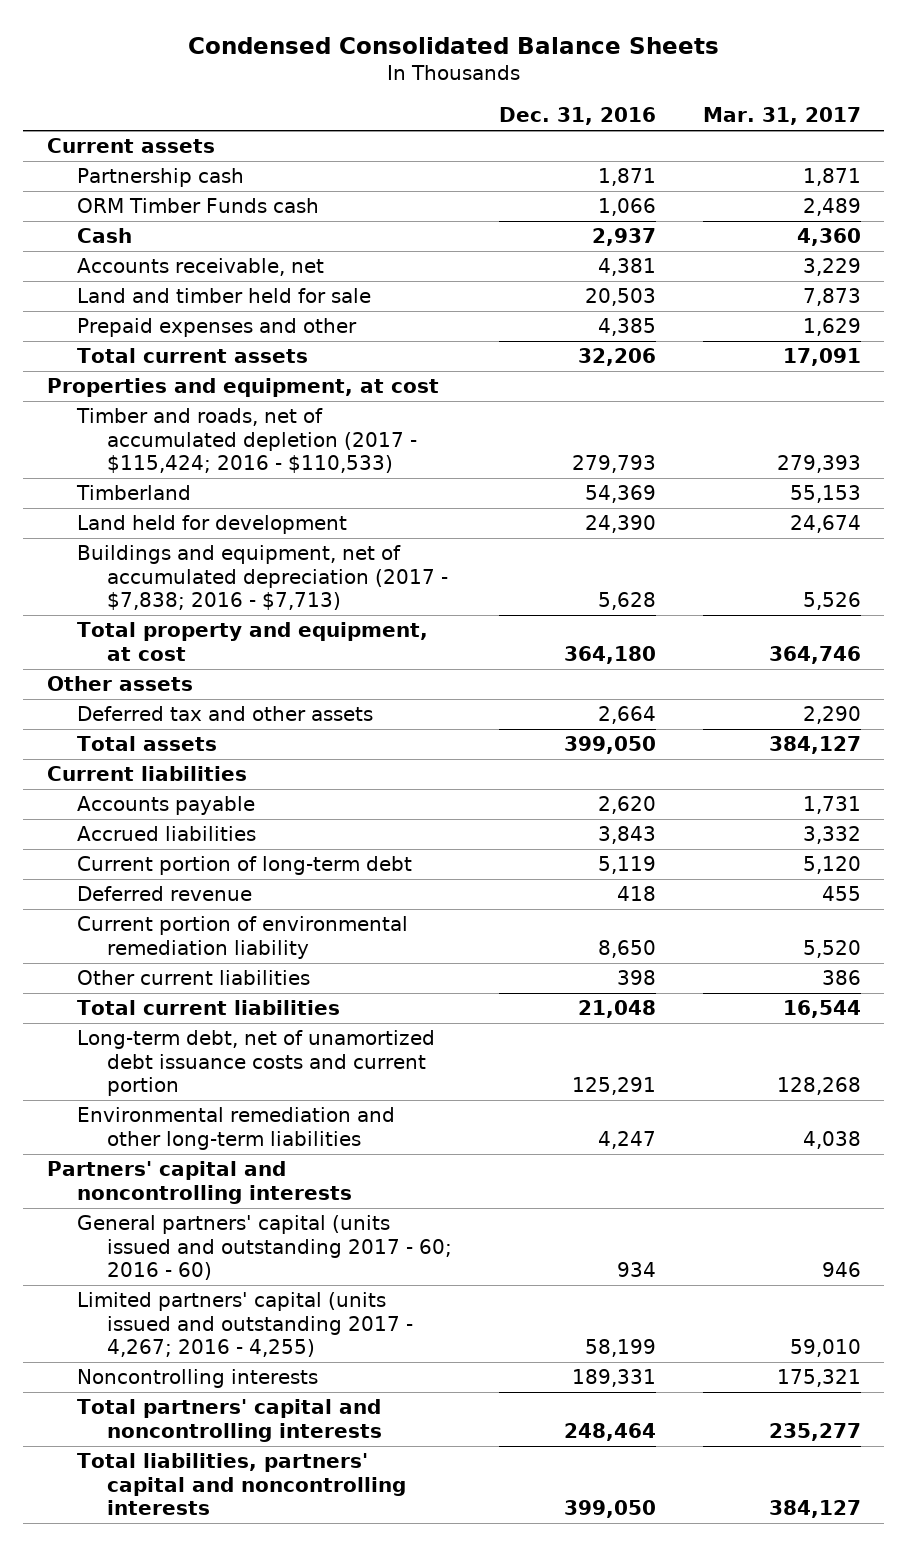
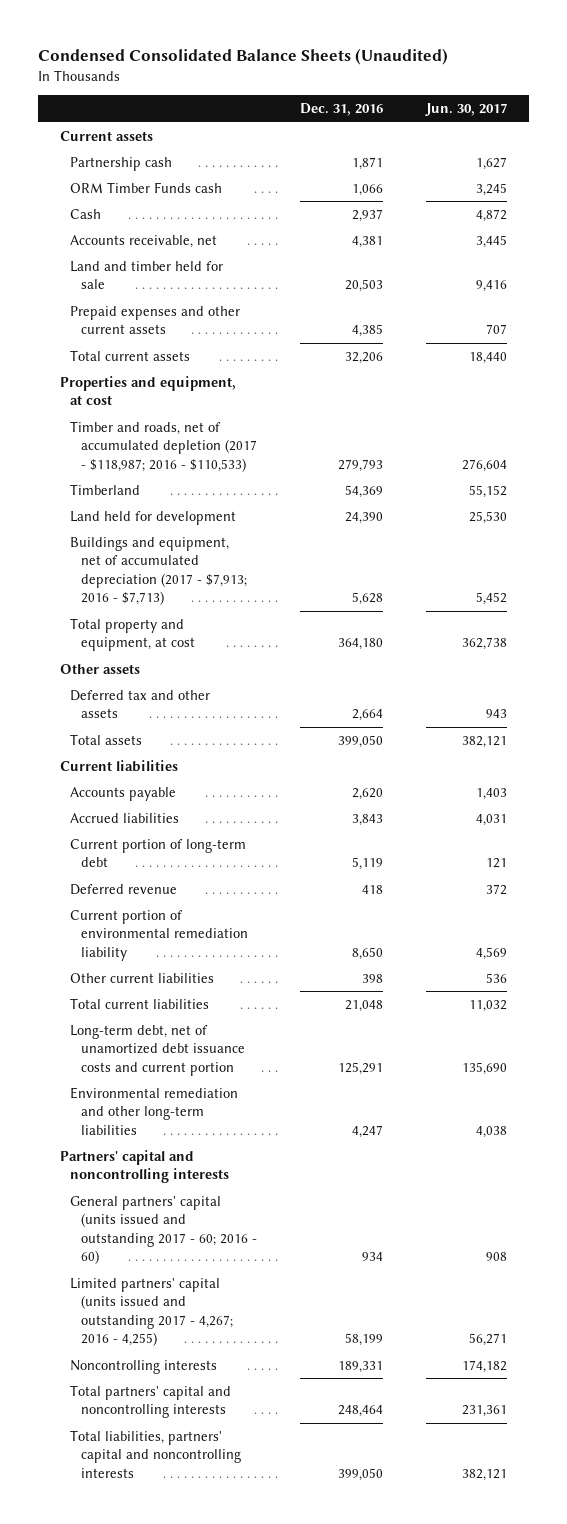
- Condensed Consolidated Balance Sheets
+ Condensed Consolidated Balance Sheets (Unaudited)
- | Dec. 31, 2016 | Mar. 31, 2017
+ | Dec. 31, 2016 | Jun. 30, 2017
- Prepaid expenses and other | 4,385 | 1,629
+ Prepaid expenses and other current assets | 4,385 | 707
- Timber and roads, net of accumulated depletion (2017 - $115,424; 2016 - $110,533) | 279,793 | 279,393
+ Timber and roads, net of accumulated depletion (2017 - $118,987; 2016 - $110,533) | 279,793 | 276,604
- Buildings and equipment, net of accumulated depreciation (2017 - $7,838; 2016 - $7,713) | 5,628 | 5,526
+ Buildings and equipment, net of accumulated depreciation (2017 - $7,913; 2016 - $7,713) | 5,628 | 5,452

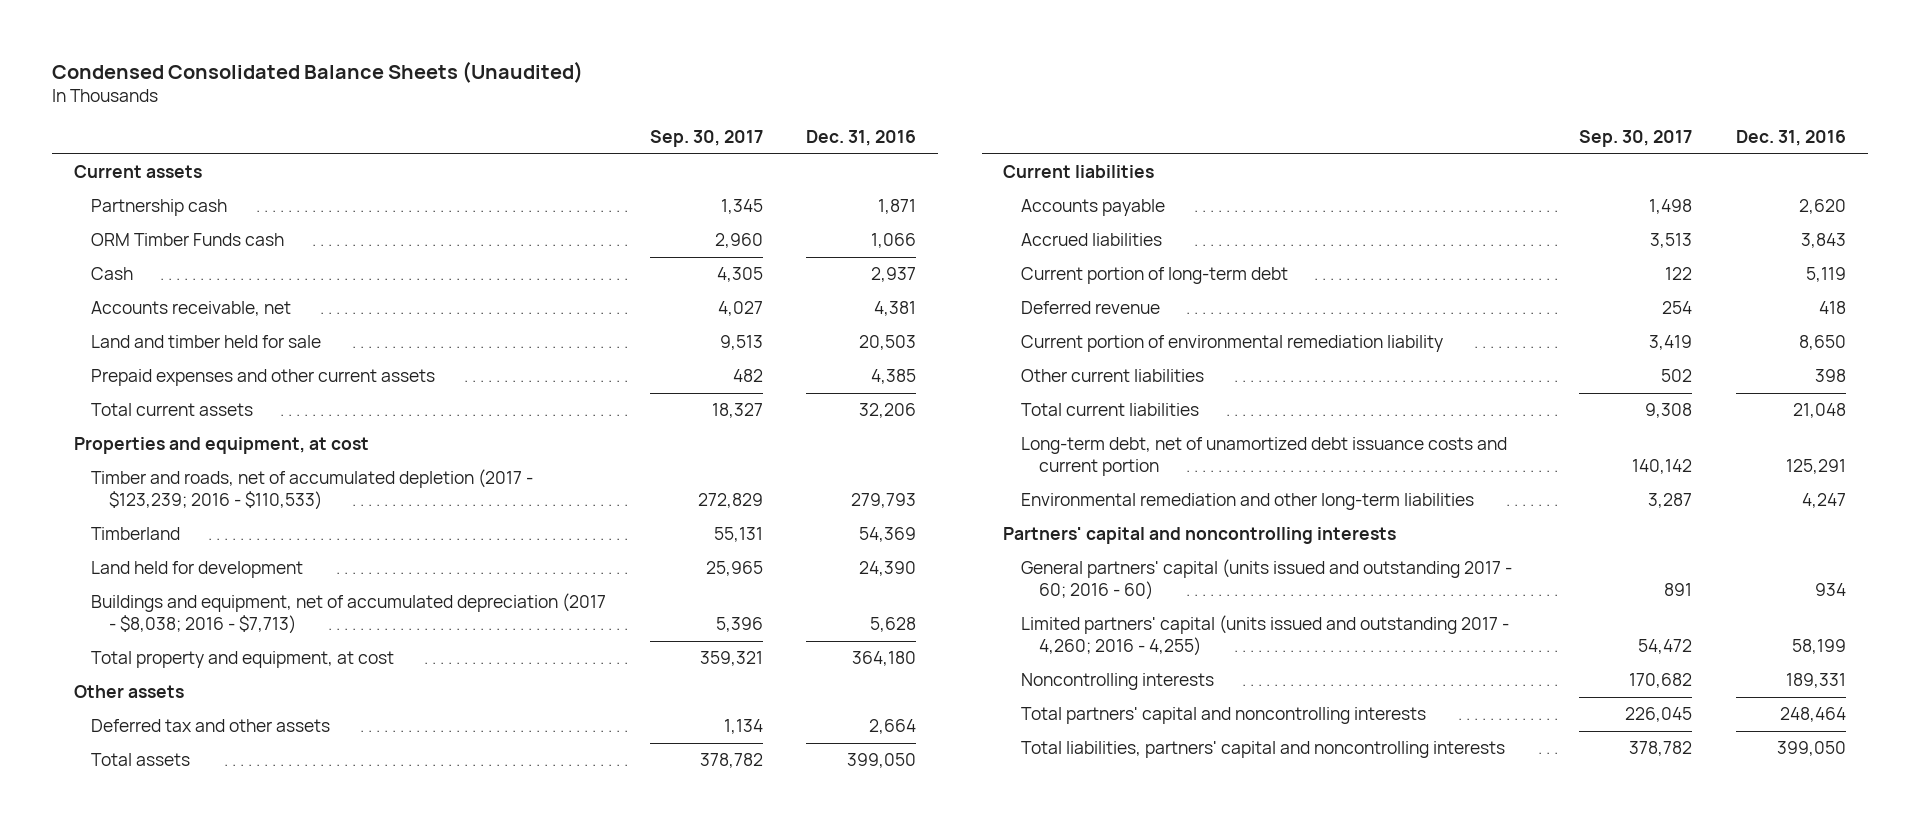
- | Dec. 31, 2016 | Jun. 30, 2017
+ | Sep. 30, 2017 | Dec. 31, 2016
- Timber and roads, net of accumulated depletion (2017 - $118,987; 2016 - $110,533) | 279,793 | 276,604
+ Timber and roads, net of accumulated depletion (2017 - $123,239; 2016 - $110,533) | 272,829 | 279,793
- Buildings and equipment, net of accumulated depreciation (2017 - $7,913; 2016 - $7,713) | 5,628 | 5,452
+ Buildings and equipment, net of accumulated depreciation (2017 - $8,038; 2016 - $7,713) | 5,396 | 5,628
- Limited partners' capital (units issued and outstanding 2017 - 4,267; 2016 - 4,255) | 58,199 | 56,271
+ Limited partners' capital (units issued and outstanding 2017 - 4,260; 2016 - 4,255) | 54,472 | 58,199

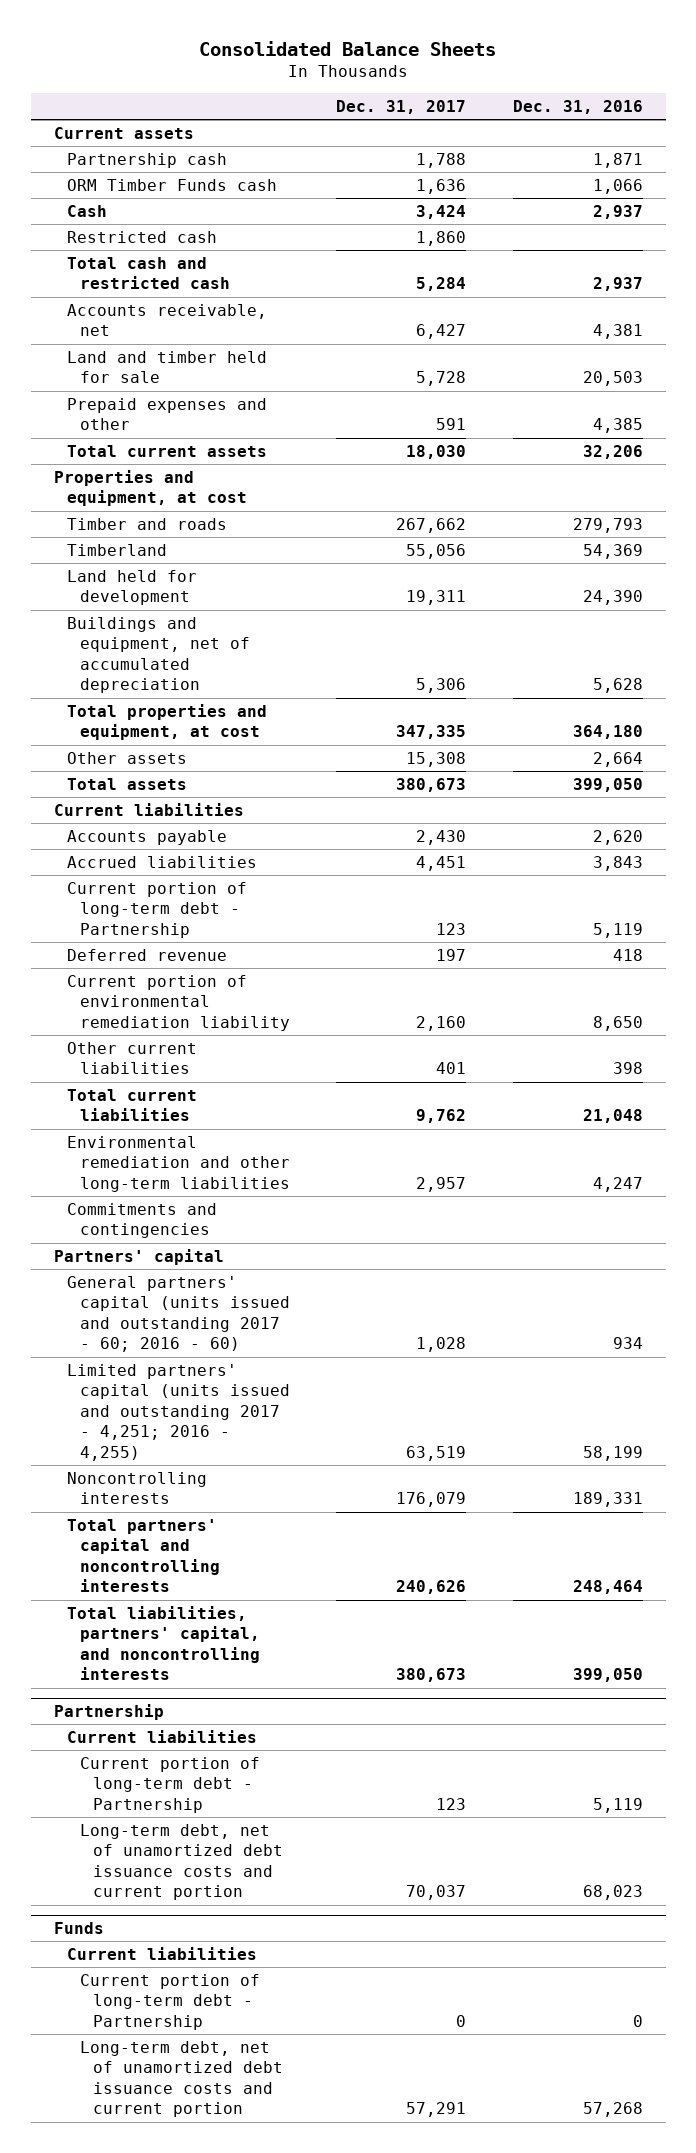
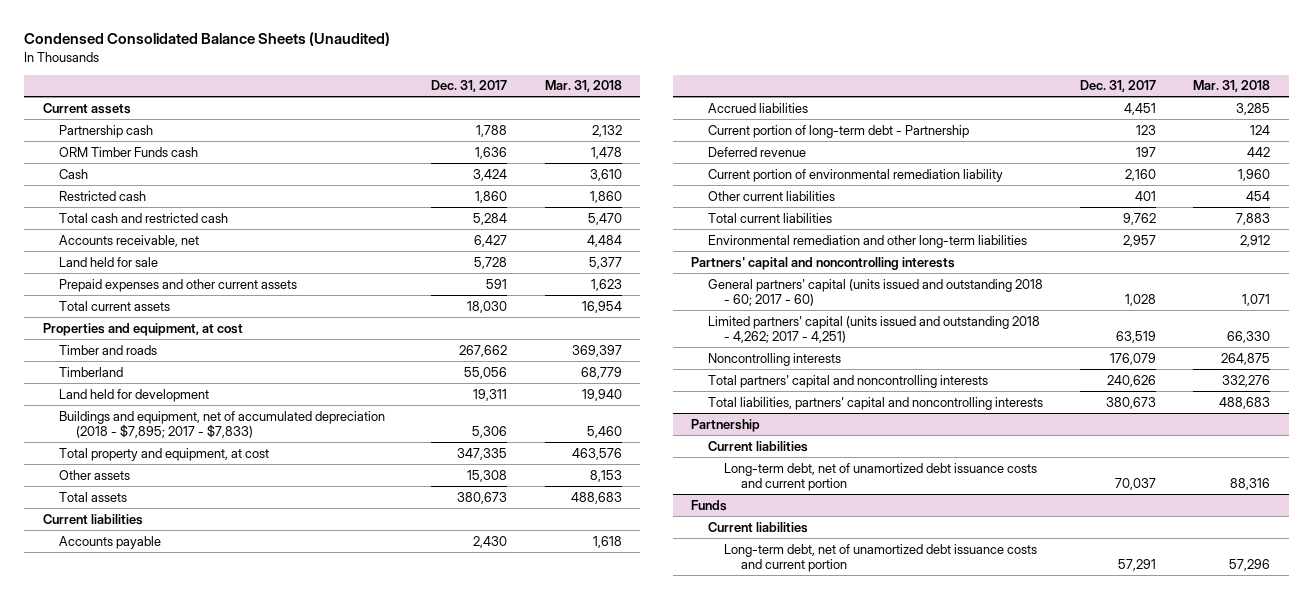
- Consolidated Balance Sheets
+ Condensed Consolidated Balance Sheets (Unaudited)
- | Dec. 31, 2017 | Dec. 31, 2016
+ | Dec. 31, 2017 | Mar. 31, 2018
- Land and timber held for sale | 5,728 | 20,503
- Prepaid expenses and other | 591 | 4,385
+ Land held for sale | 5,728 | 5,377
+ Prepaid expenses and other current assets | 591 | 1,623
- Buildings and equipment, net of accumulated depreciation | 5,306 | 5,628
- Total properties and equipment, at cost | 347,335 | 364,180
+ Buildings and equipment, net of accumulated depreciation (2018 - $7,895; 2017 - $7,833) | 5,306 | 5,460
+ Total property and equipment, at cost | 347,335 | 463,576
- Commitments and contingencies
- Partners' capital
- General partners' capital (units issued and outstanding 2017 - 60; 2016 - 60) | 1,028 | 934
- Limited partners' capital (units issued and outstanding 2017 - 4,251; 2016 - 4,255) | 63,519 | 58,199
+ Partners' capital and noncontrolling interests
+ General partners' capital (units issued and outstanding 2018 - 60; 2017 - 60) | 1,028 | 1,071
+ Limited partners' capital (units issued and outstanding 2018 - 4,262; 2017 - 4,251) | 63,519 | 66,330
- Total liabilities, partners' capital, and noncontrolling interests | 380,673 | 399,050
+ Total liabilities, partners' capital and noncontrolling interests | 380,673 | 488,683
@ Partnership
- Current portion of long-term debt - Partnership | 123 | 5,119
@ Funds
- Current portion of long-term debt - Partnership | 0 | 0

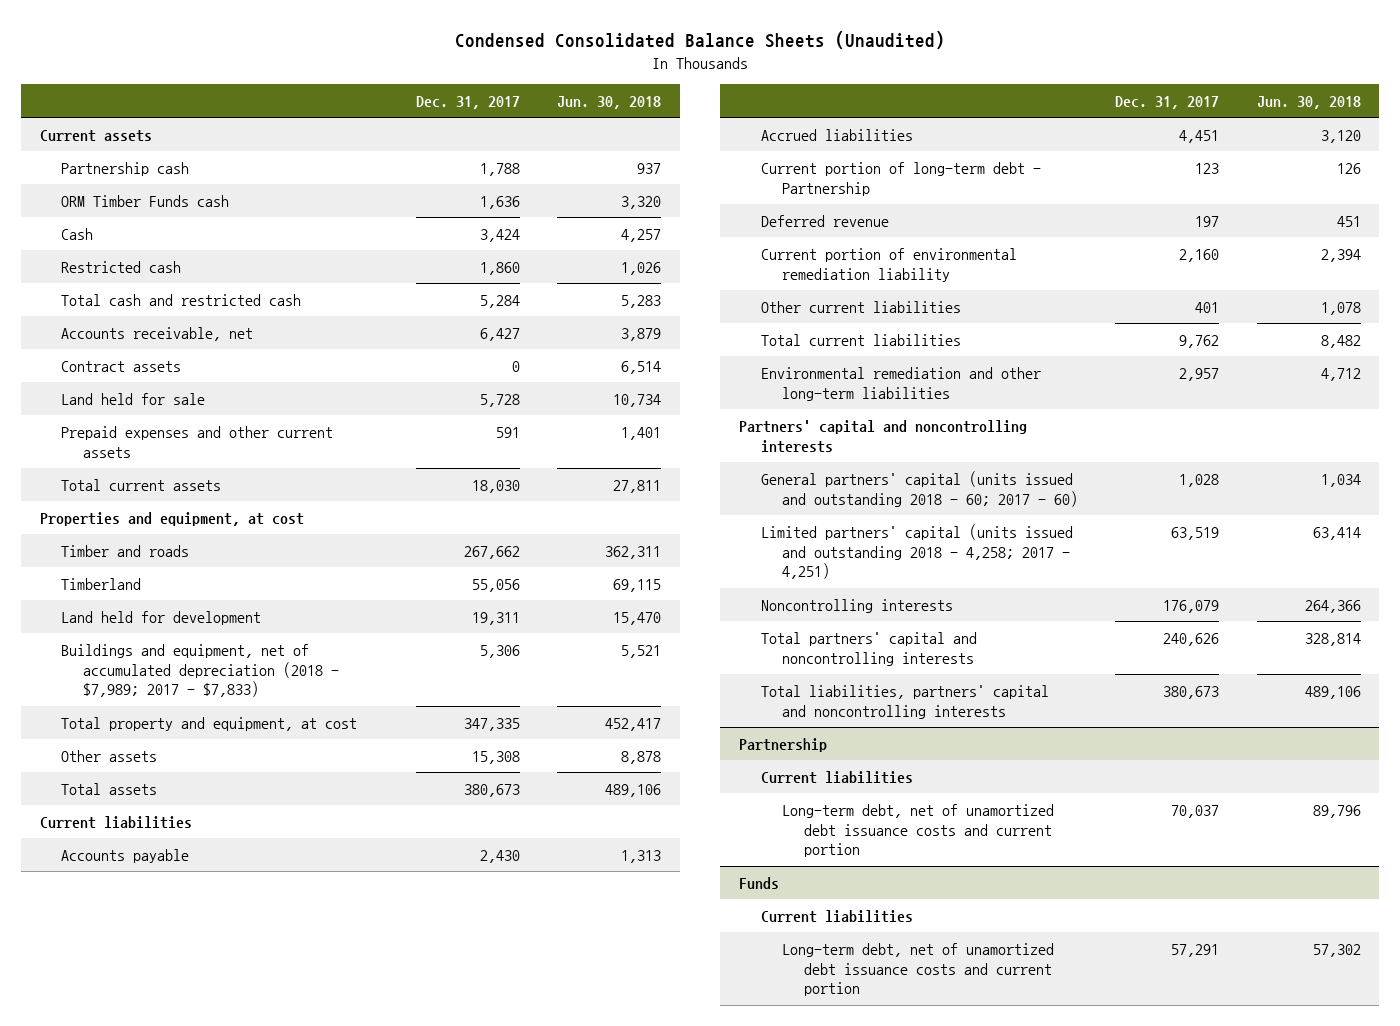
- | Dec. 31, 2017 | Mar. 31, 2018
+ | Dec. 31, 2017 | Jun. 30, 2018
+ Contract assets | 0 | 6,514
- Buildings and equipment, net of accumulated depreciation (2018 - $7,895; 2017 - $7,833) | 5,306 | 5,460
+ Buildings and equipment, net of accumulated depreciation (2018 - $7,989; 2017 - $7,833) | 5,306 | 5,521
- Limited partners' capital (units issued and outstanding 2018 - 4,262; 2017 - 4,251) | 63,519 | 66,330
+ Limited partners' capital (units issued and outstanding 2018 - 4,258; 2017 - 4,251) | 63,519 | 63,414

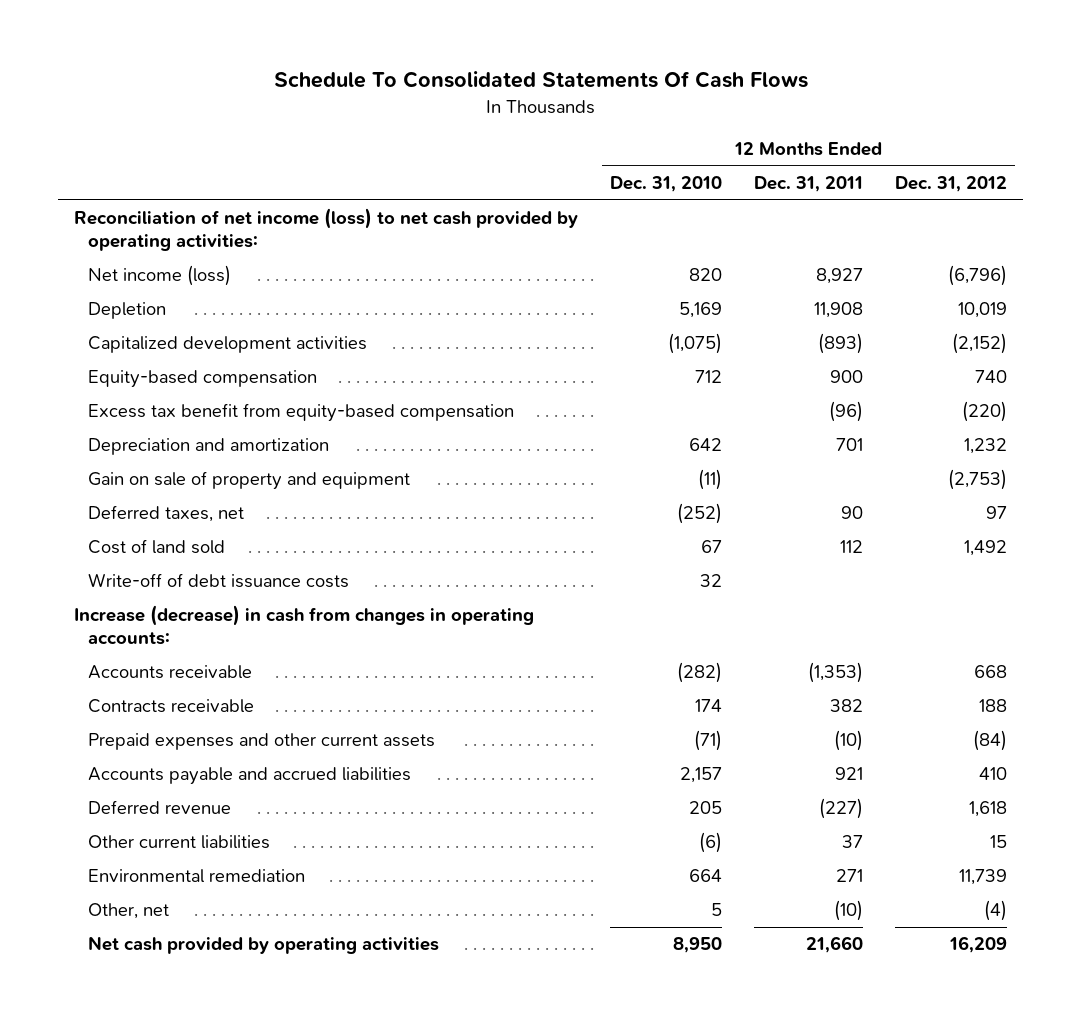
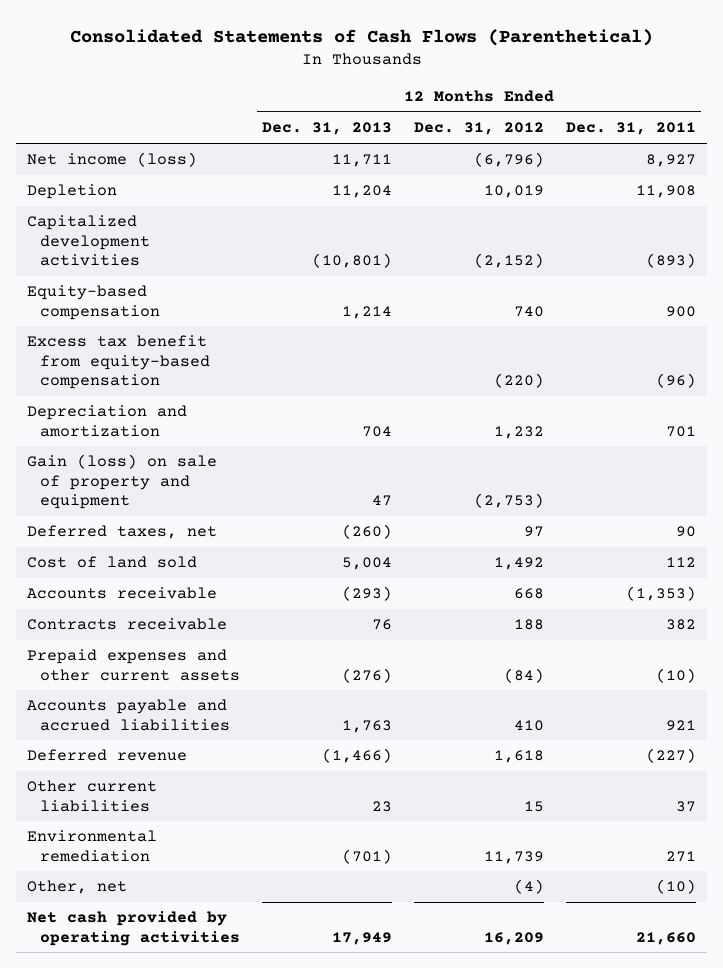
- Schedule To Consolidated Statements Of Cash Flows
+ Consolidated Statements of Cash Flows (Parenthetical)
- | 12 Months Ended Dec. 31, 2010 | 12 Months Ended Dec. 31, 2011 | 12 Months Ended Dec. 31, 2012
+ | 12 Months Ended Dec. 31, 2013 | 12 Months Ended Dec. 31, 2012 | 12 Months Ended Dec. 31, 2011
- Reconciliation of net income (loss) to net cash provided by operating activities:
- Gain on sale of property and equipment | (11) | | (2,753)
+ Gain (loss) on sale of property and equipment | 47 | (2,753) |
- Write-off of debt issuance costs | 32 | |
- Increase (decrease) in cash from changes in operating accounts:

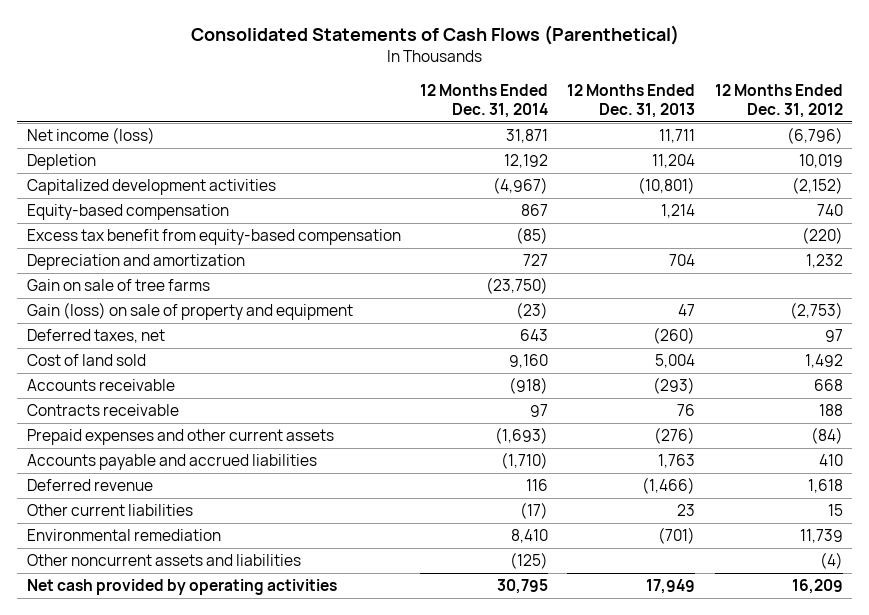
- | 12 Months Ended Dec. 31, 2013 | 12 Months Ended Dec. 31, 2012 | 12 Months Ended Dec. 31, 2011
+ | 12 Months Ended Dec. 31, 2014 | 12 Months Ended Dec. 31, 2013 | 12 Months Ended Dec. 31, 2012
+ Gain on sale of tree farms | (23,750) | |
- Other, net | | (4) | (10)
+ Other noncurrent assets and liabilities | (125) | | (4)

